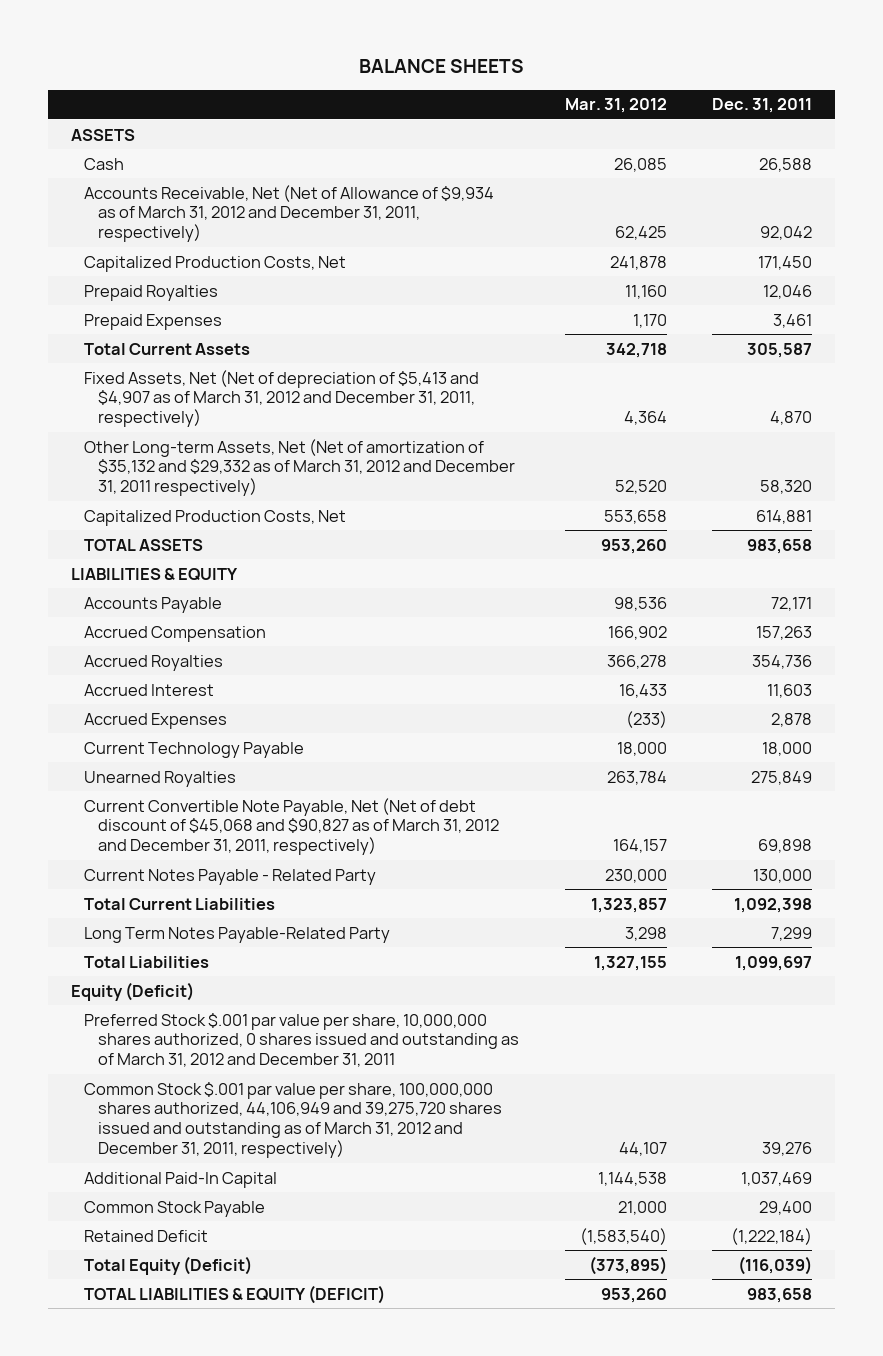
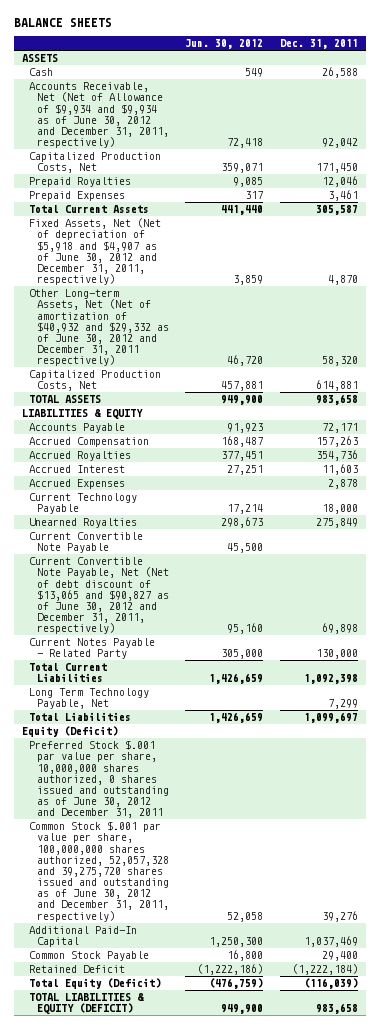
- | Mar. 31, 2012 | Dec. 31, 2011
+ | Jun. 30, 2012 | Dec. 31, 2011
- Accounts Receivable, Net (Net of Allowance of $9,934 as of March 31, 2012 and December 31, 2011, respectively) | 62,425 | 92,042
+ Accounts Receivable, Net (Net of Allowance of $9,934 and $9,934 as of June 30, 2012 and December 31, 2011, respectively) | 72,418 | 92,042
- Fixed Assets, Net (Net of depreciation of $5,413 and $4,907 as of March 31, 2012 and December 31, 2011, respectively) | 4,364 | 4,870
- Other Long-term Assets, Net (Net of amortization of $35,132 and $29,332 as of March 31, 2012 and December 31, 2011 respectively) | 52,520 | 58,320
+ Fixed Assets, Net (Net of depreciation of $5,918 and $4,907 as of June 30, 2012 and December 31, 2011, respectively) | 3,859 | 4,870
+ Other Long-term Assets, Net (Net of amortization of $40,932 and $29,332 as of June 30, 2012 and December 31, 2011 respectively) | 46,720 | 58,320
- Current Convertible Note Payable, Net (Net of debt discount of $45,068 and $90,827 as of March 31, 2012 and December 31, 2011, respectively) | 164,157 | 69,898
+ Current Convertible Note Payable | 45,500 |
+ Current Convertible Note Payable, Net (Net of debt discount of $13,065 and $90,827 as of June 30, 2012 and December 31, 2011, respectively) | 95,160 | 69,898
- Long Term Notes Payable-Related Party | 3,298 | 7,299
+ Long Term Technology Payable, Net | | 7,299
- Preferred Stock $.001 par value per share, 10,000,000 shares authorized, 0 shares issued and outstanding as of March 31, 2012 and December 31, 2011
- Common Stock $.001 par value per share, 100,000,000 shares authorized, 44,106,949 and 39,275,720 shares issued and outstanding as of March 31, 2012 and December 31, 2011, respectively) | 44,107 | 39,276
+ Preferred Stock $.001 par value per share, 10,000,000 shares authorized, 0 shares issued and outstanding as of June 30, 2012 and December 31, 2011
+ Common Stock $.001 par value per share, 100,000,000 shares authorized, 52,057,328 and 39,275,720 shares issued and outstanding as of June 30, 2012 and December 31, 2011, respectively) | 52,058 | 39,276

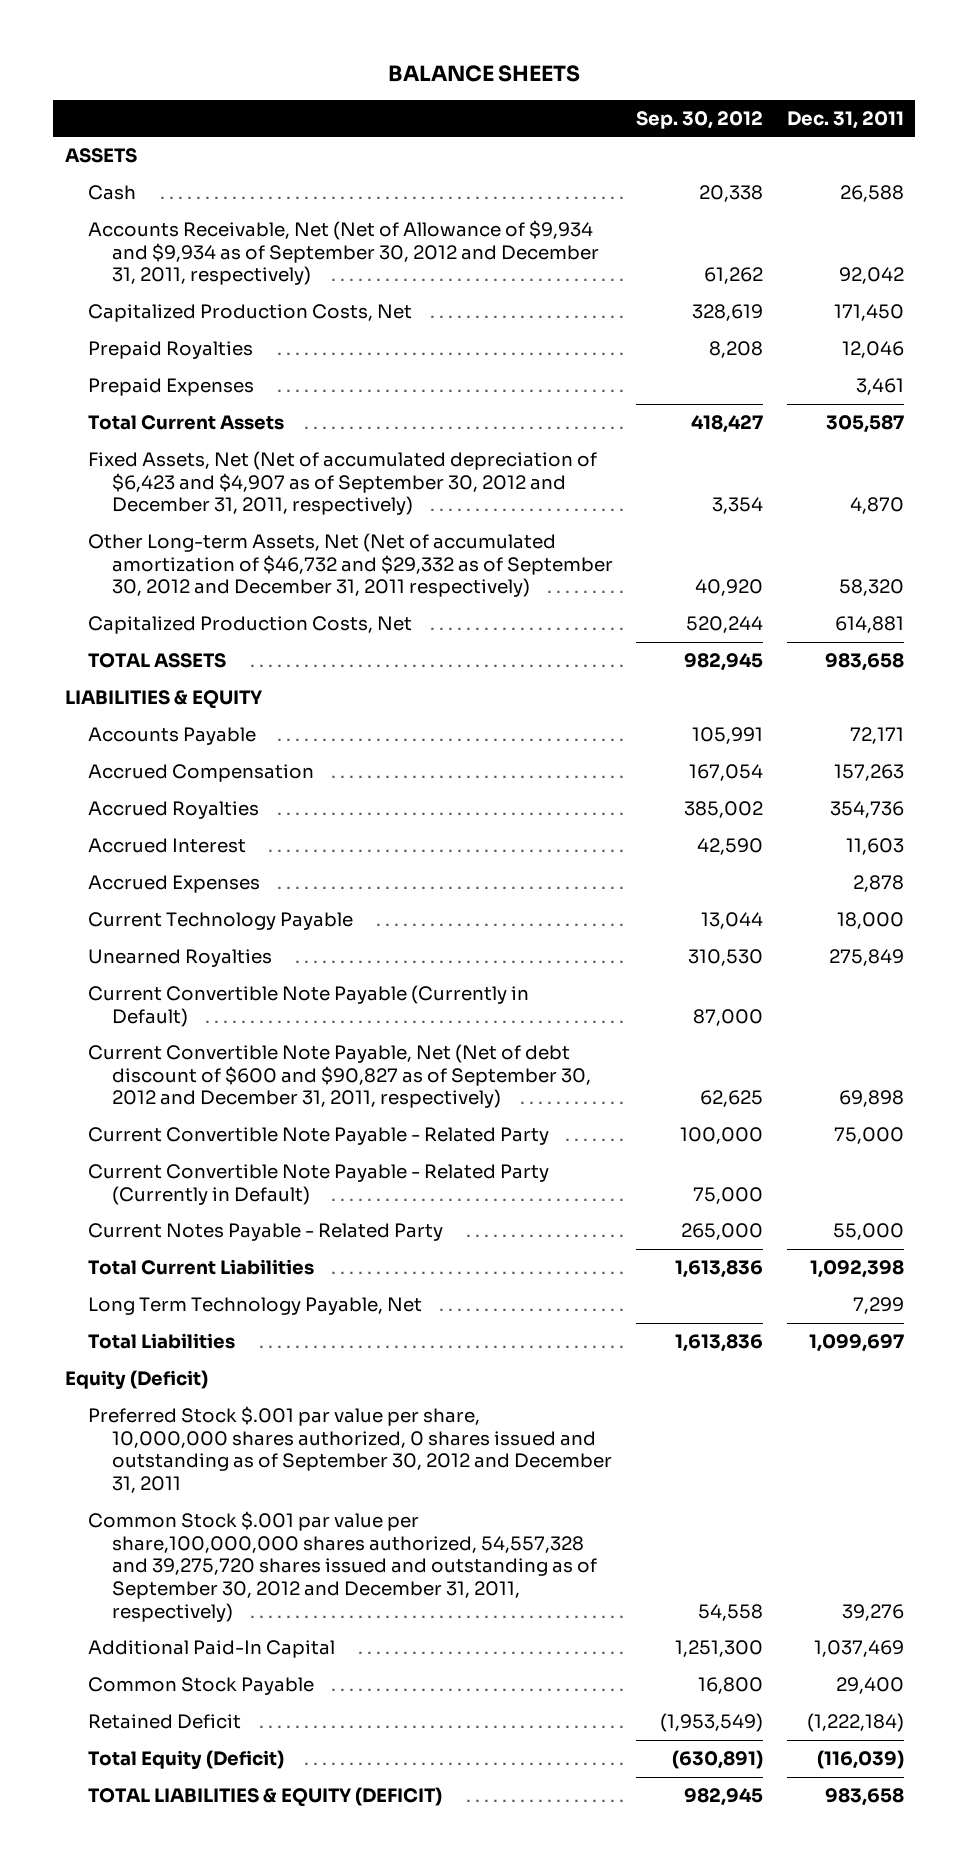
- | Jun. 30, 2012 | Dec. 31, 2011
+ | Sep. 30, 2012 | Dec. 31, 2011
- Accounts Receivable, Net (Net of Allowance of $9,934 and $9,934 as of June 30, 2012 and December 31, 2011, respectively) | 72,418 | 92,042
+ Accounts Receivable, Net (Net of Allowance of $9,934 and $9,934 as of September 30, 2012 and December 31, 2011, respectively) | 61,262 | 92,042
- Fixed Assets, Net (Net of depreciation of $5,918 and $4,907 as of June 30, 2012 and December 31, 2011, respectively) | 3,859 | 4,870
- Other Long-term Assets, Net (Net of amortization of $40,932 and $29,332 as of June 30, 2012 and December 31, 2011 respectively) | 46,720 | 58,320
+ Fixed Assets, Net (Net of accumulated depreciation of $6,423 and $4,907 as of September 30, 2012 and December 31, 2011, respectively) | 3,354 | 4,870
+ Other Long-term Assets, Net (Net of accumulated amortization of $46,732 and $29,332 as of September 30, 2012 and December 31, 2011 respectively) | 40,920 | 58,320
- Current Convertible Note Payable | 45,500 |
- Current Convertible Note Payable, Net (Net of debt discount of $13,065 and $90,827 as of June 30, 2012 and December 31, 2011, respectively) | 95,160 | 69,898
- Current Notes Payable - Related Party | 305,000 | 130,000
+ Current Convertible Note Payable (Currently in Default) | 87,000 |
+ Current Convertible Note Payable, Net (Net of debt discount of $600 and $90,827 as of September 30, 2012 and December 31, 2011, respectively) | 62,625 | 69,898
+ Current Convertible Note Payable - Related Party | 100,000 | 75,000
+ Current Convertible Note Payable - Related Party (Currently in Default) | 75,000 |
+ Current Notes Payable - Related Party | 265,000 | 55,000
- Preferred Stock $.001 par value per share, 10,000,000 shares authorized, 0 shares issued and outstanding as of June 30, 2012 and December 31, 2011
- Common Stock $.001 par value per share, 100,000,000 shares authorized, 52,057,328 and 39,275,720 shares issued and outstanding as of June 30, 2012 and December 31, 2011, respectively) | 52,058 | 39,276
+ Preferred Stock $.001 par value per share, 10,000,000 shares authorized, 0 shares issued and outstanding as of September 30, 2012 and December 31, 2011
+ Common Stock $.001 par value per share,100,000,000 shares authorized, 54,557,328 and 39,275,720 shares issued and outstanding as of September 30, 2012 and December 31, 2011, respectively) | 54,558 | 39,276

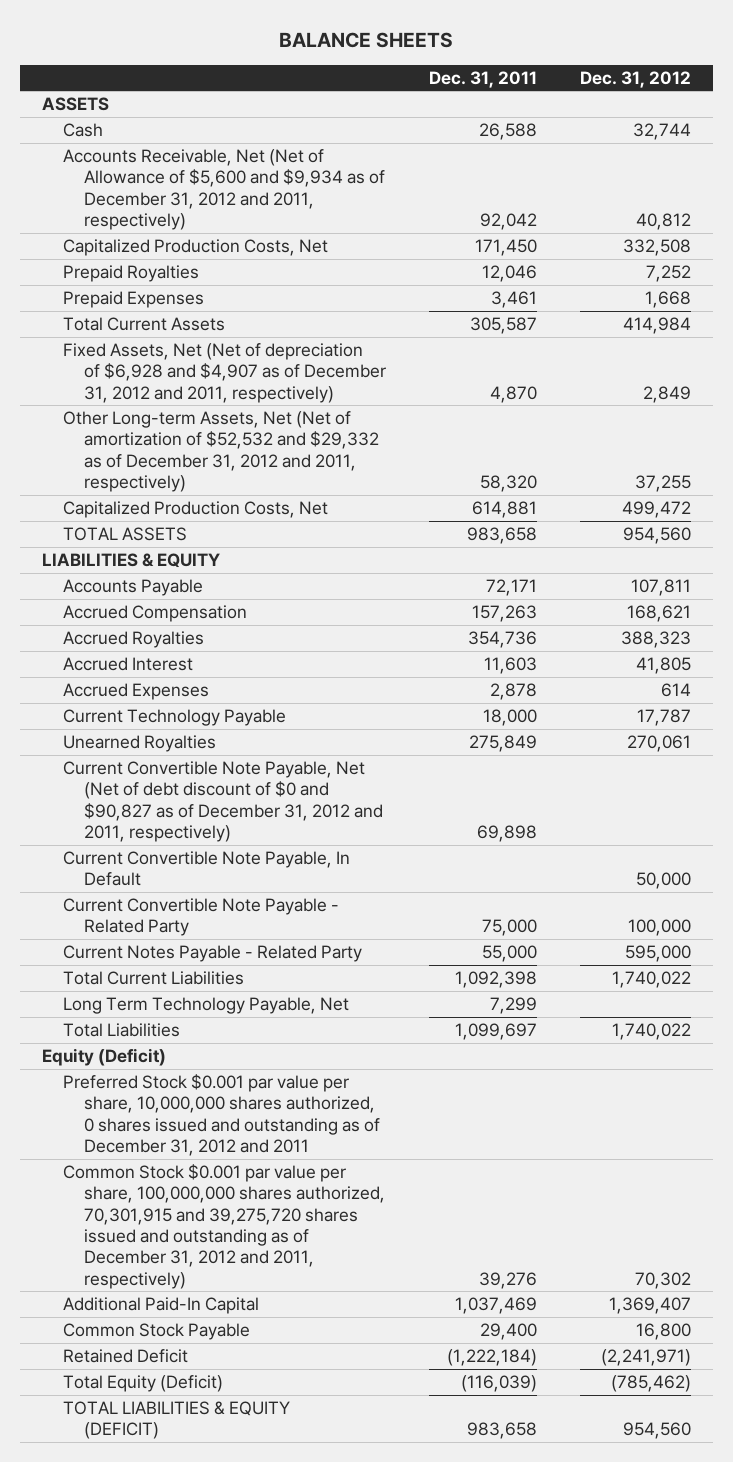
- | Sep. 30, 2012 | Dec. 31, 2011
+ | Dec. 31, 2011 | Dec. 31, 2012
- Accounts Receivable, Net (Net of Allowance of $9,934 and $9,934 as of September 30, 2012 and December 31, 2011, respectively) | 61,262 | 92,042
+ Accounts Receivable, Net (Net of Allowance of $5,600 and $9,934 as of December 31, 2012 and 2011, respectively) | 92,042 | 40,812
- Fixed Assets, Net (Net of accumulated depreciation of $6,423 and $4,907 as of September 30, 2012 and December 31, 2011, respectively) | 3,354 | 4,870
- Other Long-term Assets, Net (Net of accumulated amortization of $46,732 and $29,332 as of September 30, 2012 and December 31, 2011 respectively) | 40,920 | 58,320
+ Fixed Assets, Net (Net of depreciation of $6,928 and $4,907 as of December 31, 2012 and 2011, respectively) | 4,870 | 2,849
+ Other Long-term Assets, Net (Net of amortization of $52,532 and $29,332 as of December 31, 2012 and 2011, respectively) | 58,320 | 37,255
- Current Convertible Note Payable (Currently in Default) | 87,000 |
- Current Convertible Note Payable, Net (Net of debt discount of $600 and $90,827 as of September 30, 2012 and December 31, 2011, respectively) | 62,625 | 69,898
+ Current Convertible Note Payable, Net (Net of debt discount of $0 and $90,827 as of December 31, 2012 and 2011, respectively) | 69,898 |
+ Current Convertible Note Payable, In Default | | 50,000
- Current Convertible Note Payable - Related Party (Currently in Default) | 75,000 |
- Preferred Stock $.001 par value per share, 10,000,000 shares authorized, 0 shares issued and outstanding as of September 30, 2012 and December 31, 2011
- Common Stock $.001 par value per share,100,000,000 shares authorized, 54,557,328 and 39,275,720 shares issued and outstanding as of September 30, 2012 and December 31, 2011, respectively) | 54,558 | 39,276
+ Preferred Stock $0.001 par value per share, 10,000,000 shares authorized, 0 shares issued and outstanding as of December 31, 2012 and 2011
+ Common Stock $0.001 par value per share, 100,000,000 shares authorized, 70,301,915 and 39,275,720 shares issued and outstanding as of December 31, 2012 and 2011, respectively) | 39,276 | 70,302

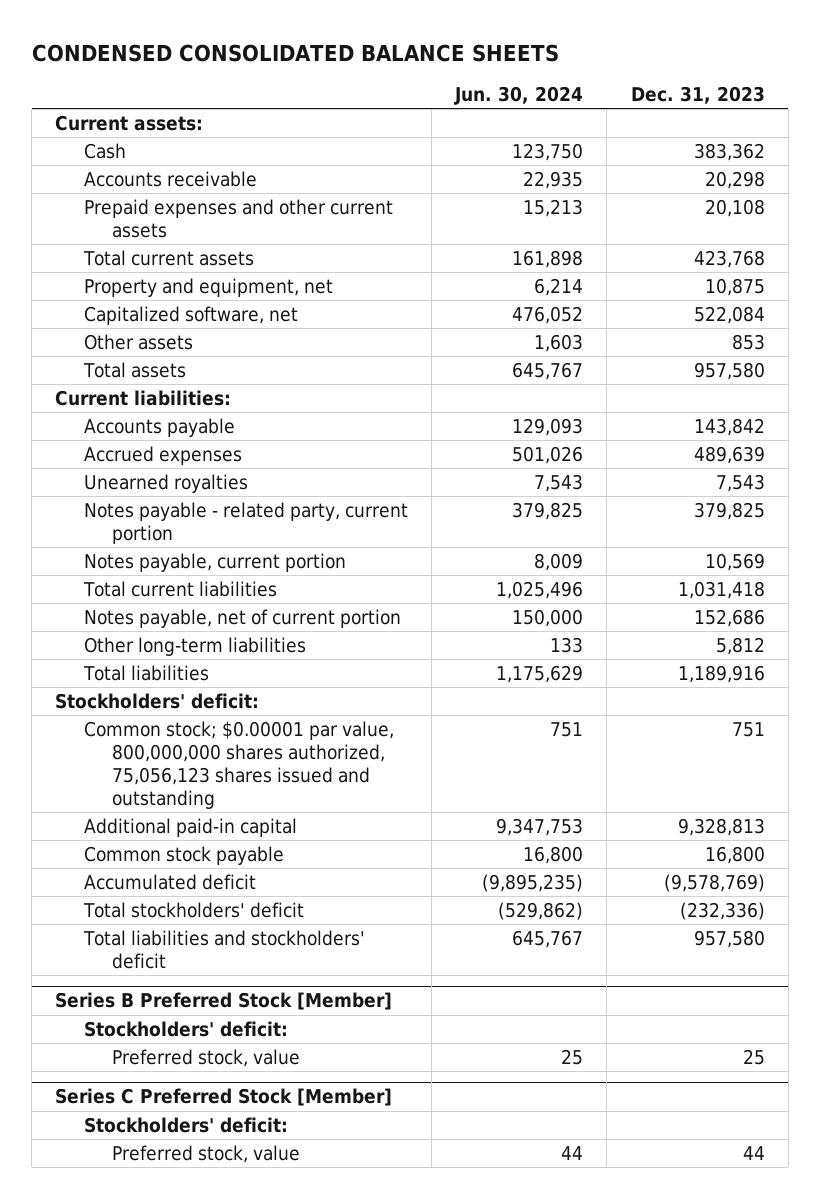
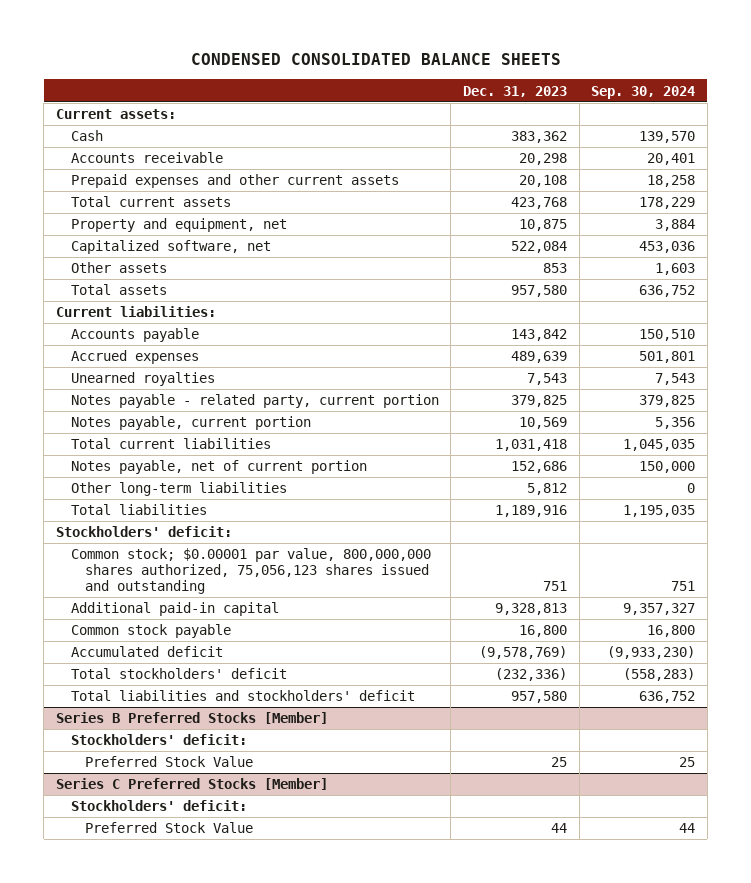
- | Jun. 30, 2024 | Dec. 31, 2023
+ | Dec. 31, 2023 | Sep. 30, 2024
- Series B Preferred Stock [Member]
+ Series B Preferred Stocks [Member]
- Preferred stock, value | 25 | 25
- Series C Preferred Stock [Member]
+ Preferred Stock Value | 25 | 25
+ Series C Preferred Stocks [Member]
- Preferred stock, value | 44 | 44
+ Preferred Stock Value | 44 | 44

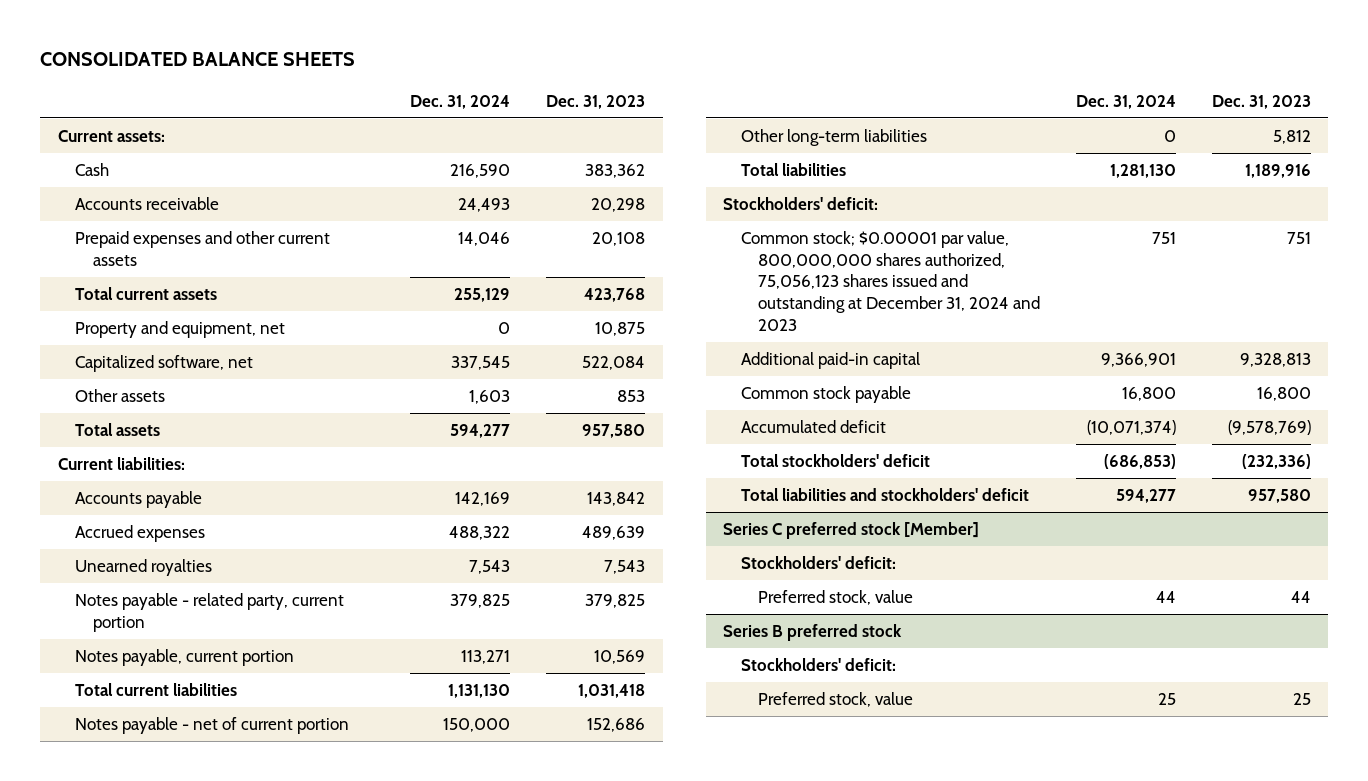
- CONDENSED CONSOLIDATED BALANCE SHEETS
+ CONSOLIDATED BALANCE SHEETS
- | Dec. 31, 2023 | Sep. 30, 2024
+ | Dec. 31, 2024 | Dec. 31, 2023
- Notes payable, net of current portion | 152,686 | 150,000
+ Notes payable - net of current portion | 150,000 | 152,686
- Common stock; $0.00001 par value, 800,000,000 shares authorized, 75,056,123 shares issued and outstanding | 751 | 751
+ Common stock; $0.00001 par value, 800,000,000 shares authorized, 75,056,123 shares issued and outstanding at December 31, 2024 and 2023 | 751 | 751
- Series B Preferred Stocks [Member]
+ Series C preferred stock [Member]
- Preferred Stock Value | 25 | 25
- Series C Preferred Stocks [Member]
+ Preferred stock, value | 44 | 44
+ Series B preferred stock
- Preferred Stock Value | 44 | 44
+ Preferred stock, value | 25 | 25

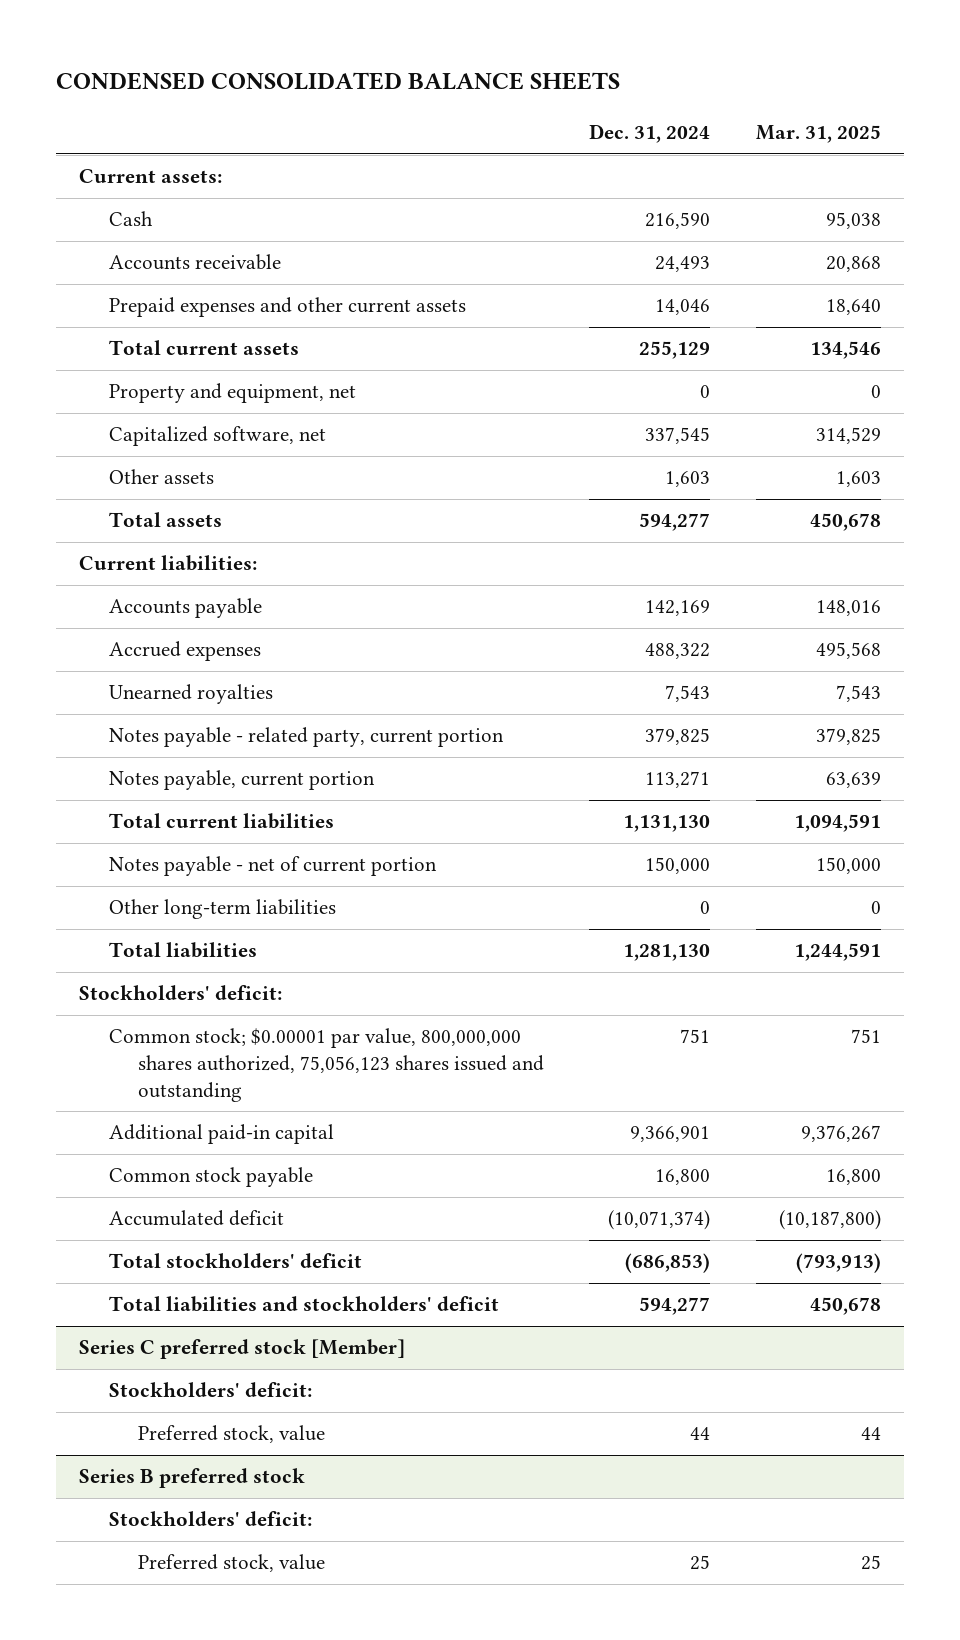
- CONSOLIDATED BALANCE SHEETS
+ CONDENSED CONSOLIDATED BALANCE SHEETS
- | Dec. 31, 2024 | Dec. 31, 2023
+ | Dec. 31, 2024 | Mar. 31, 2025
- Common stock; $0.00001 par value, 800,000,000 shares authorized, 75,056,123 shares issued and outstanding at December 31, 2024 and 2023 | 751 | 751
+ Common stock; $0.00001 par value, 800,000,000 shares authorized, 75,056,123 shares issued and outstanding | 751 | 751

